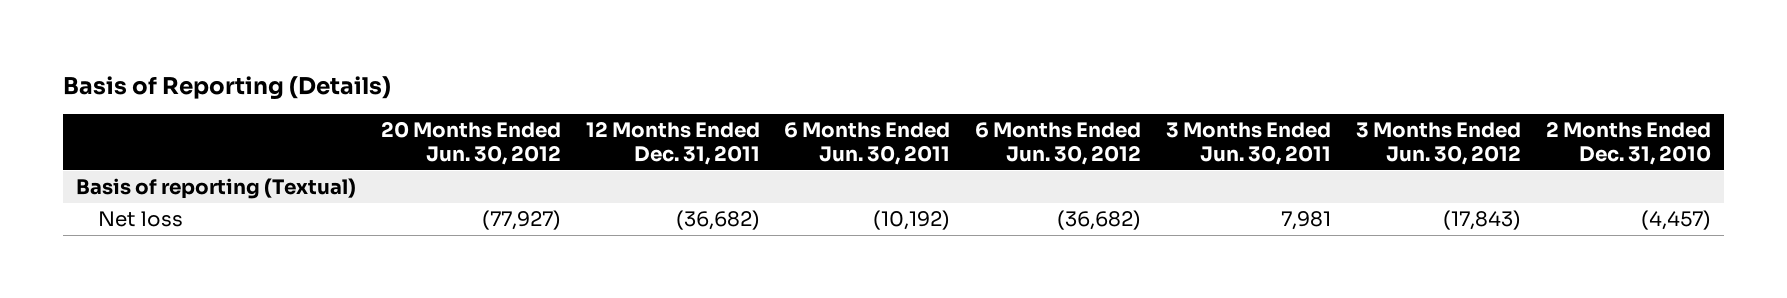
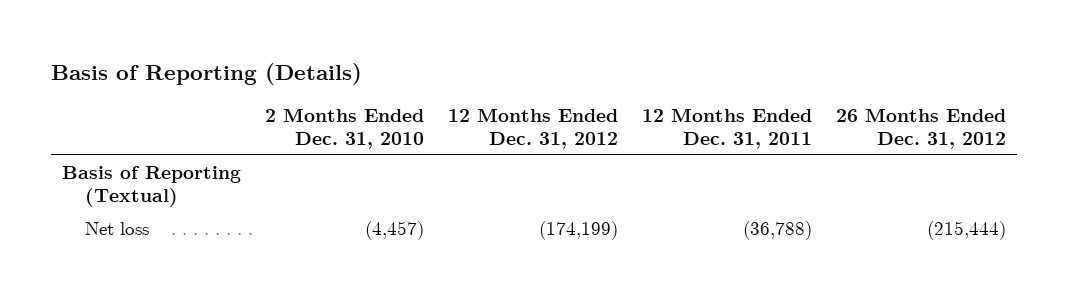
- | 20 Months Ended Jun. 30, 2012 | 12 Months Ended Dec. 31, 2011 | 6 Months Ended Jun. 30, 2011 | 6 Months Ended Jun. 30, 2012 | 3 Months Ended Jun. 30, 2011 | 3 Months Ended Jun. 30, 2012 | 2 Months Ended Dec. 31, 2010
+ | 2 Months Ended Dec. 31, 2010 | 12 Months Ended Dec. 31, 2012 | 12 Months Ended Dec. 31, 2011 | 26 Months Ended Dec. 31, 2012
- Basis of reporting (Textual)
- Net loss | (77,927) | (36,682) | (10,192) | (36,682) | 7,981 | (17,843) | (4,457)
+ Basis of Reporting (Textual)
+ Net loss | (4,457) | (174,199) | (36,788) | (215,444)

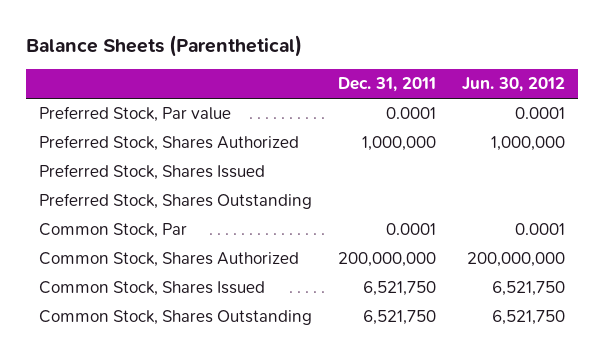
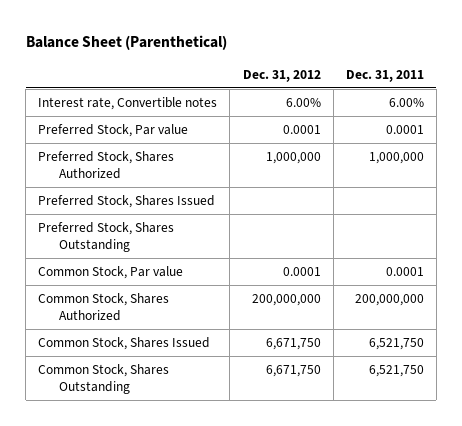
- Balance Sheets (Parenthetical)
+ Balance Sheet (Parenthetical)
- | Dec. 31, 2011 | Jun. 30, 2012
+ | Dec. 31, 2012 | Dec. 31, 2011
+ Interest rate, Convertible notes | 6.00% | 6.00%
- Common Stock, Par | 0.0001 | 0.0001
+ Common Stock, Par value | 0.0001 | 0.0001

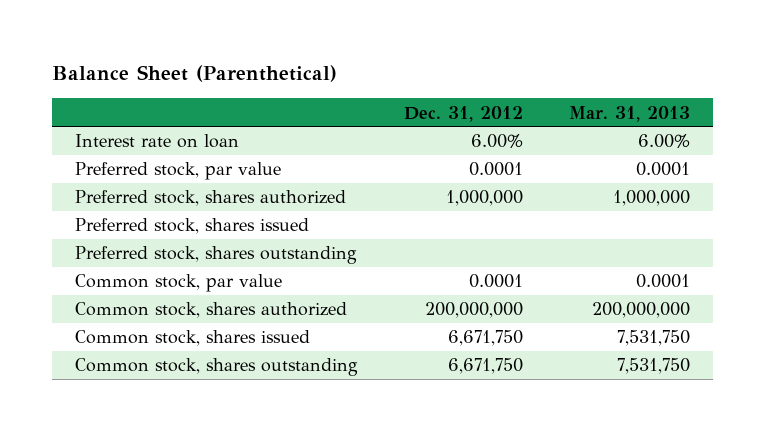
- | Dec. 31, 2012 | Dec. 31, 2011
+ | Dec. 31, 2012 | Mar. 31, 2013
- Interest rate, Convertible notes | 6.00% | 6.00%
- Preferred Stock, Par value | 0.0001 | 0.0001
- Preferred Stock, Shares Authorized | 1,000,000 | 1,000,000
- Preferred Stock, Shares Issued
- Preferred Stock, Shares Outstanding
- Common Stock, Par value | 0.0001 | 0.0001
- Common Stock, Shares Authorized | 200,000,000 | 200,000,000
- Common Stock, Shares Issued | 6,671,750 | 6,521,750
- Common Stock, Shares Outstanding | 6,671,750 | 6,521,750
+ Interest rate on loan | 6.00% | 6.00%
+ Preferred stock, par value | 0.0001 | 0.0001
+ Preferred stock, shares authorized | 1,000,000 | 1,000,000
+ Preferred stock, shares issued
+ Preferred stock, shares outstanding
+ Common stock, par value | 0.0001 | 0.0001
+ Common stock, shares authorized | 200,000,000 | 200,000,000
+ Common stock, shares issued | 6,671,750 | 7,531,750
+ Common stock, shares outstanding | 6,671,750 | 7,531,750

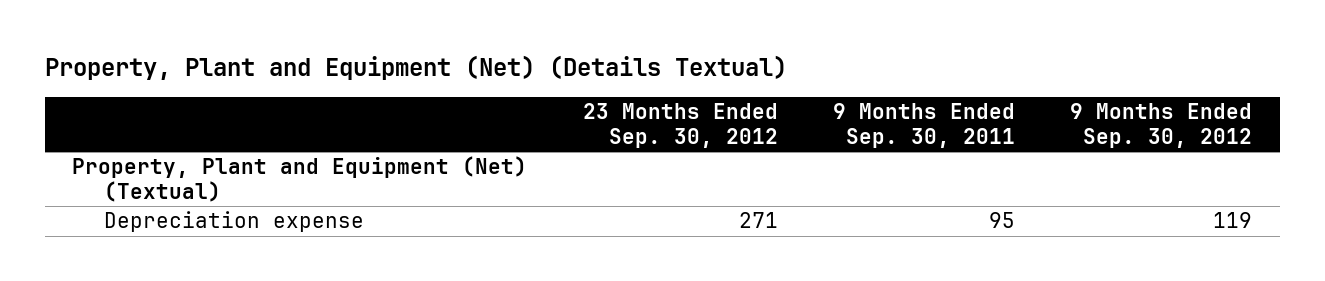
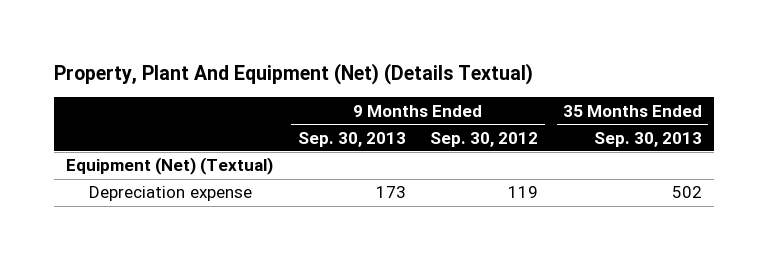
- Property, Plant and Equipment (Net) (Details Textual)
+ Property, Plant And Equipment (Net) (Details Textual)
- | 23 Months Ended Sep. 30, 2012 | 9 Months Ended Sep. 30, 2011 | 9 Months Ended Sep. 30, 2012
+ | 9 Months Ended Sep. 30, 2013 | 9 Months Ended Sep. 30, 2012 | 35 Months Ended Sep. 30, 2013
- Property, Plant and Equipment (Net) (Textual)
+ Equipment (Net) (Textual)

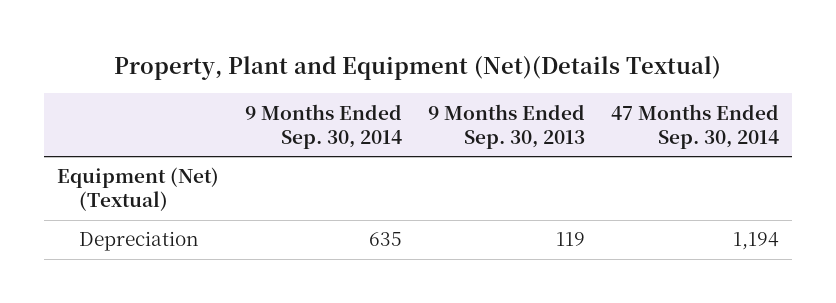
- Property, Plant And Equipment (Net) (Details Textual)
+ Property, Plant and Equipment (Net)(Details Textual)
- | 9 Months Ended Sep. 30, 2013 | 9 Months Ended Sep. 30, 2012 | 35 Months Ended Sep. 30, 2013
+ | 9 Months Ended Sep. 30, 2014 | 9 Months Ended Sep. 30, 2013 | 47 Months Ended Sep. 30, 2014
- Depreciation expense | 173 | 119 | 502
+ Depreciation | 635 | 119 | 1,194

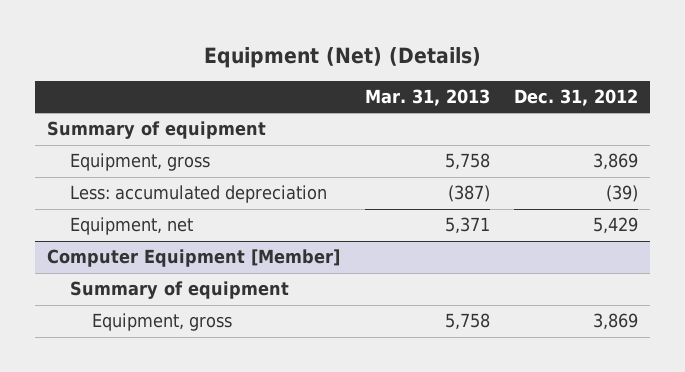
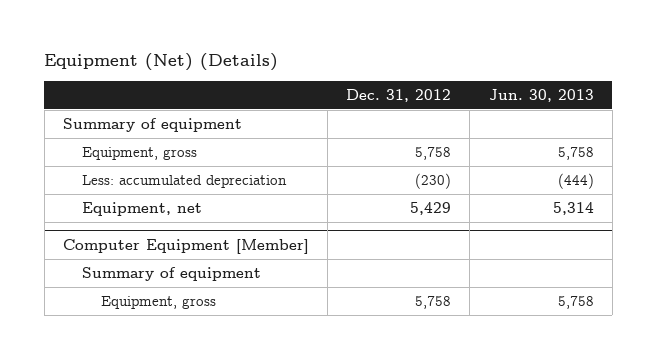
- | Mar. 31, 2013 | Dec. 31, 2012
+ | Dec. 31, 2012 | Jun. 30, 2013
- Equipment, gross | 5,758 | 3,869
- Less: accumulated depreciation | (387) | (39)
+ Equipment, gross | 5,758 | 5,758
+ Less: accumulated depreciation | (230) | (444)
@ Computer Equipment [Member]
- Equipment, gross | 5,758 | 3,869
+ Equipment, gross | 5,758 | 5,758

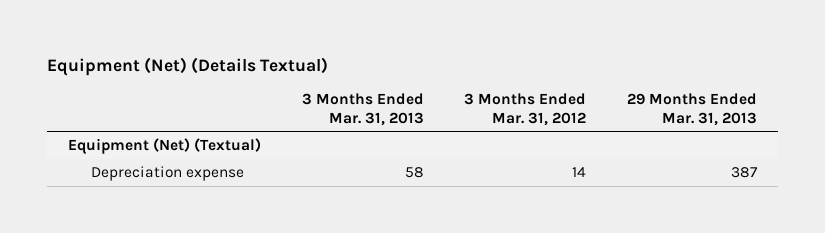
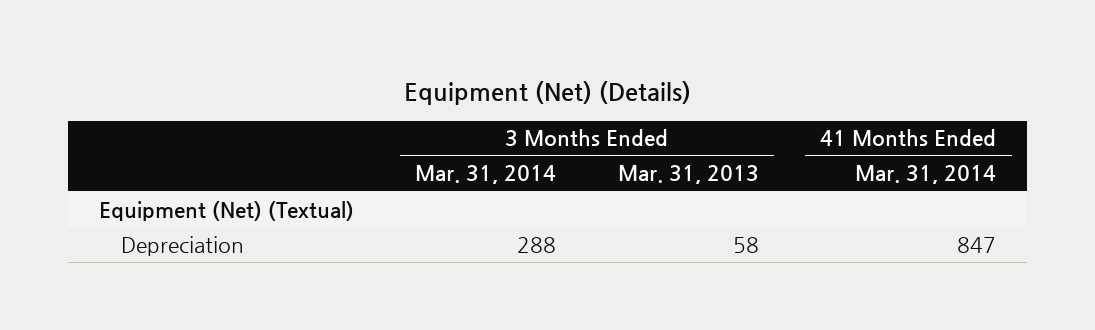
- Equipment (Net) (Details Textual)
+ Equipment (Net) (Details)
- | 3 Months Ended Mar. 31, 2013 | 3 Months Ended Mar. 31, 2012 | 29 Months Ended Mar. 31, 2013
+ | 3 Months Ended Mar. 31, 2014 | 3 Months Ended Mar. 31, 2013 | 41 Months Ended Mar. 31, 2014
- Depreciation expense | 58 | 14 | 387
+ Depreciation | 288 | 58 | 847

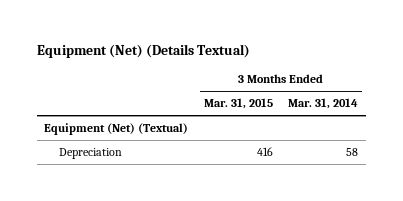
- Equipment (Net) (Details)
+ Equipment (Net) (Details Textual)
- | 3 Months Ended Mar. 31, 2014 | 3 Months Ended Mar. 31, 2013 | 41 Months Ended Mar. 31, 2014
+ | 3 Months Ended Mar. 31, 2015 | 3 Months Ended Mar. 31, 2014
- Depreciation | 288 | 58 | 847
+ Depreciation | 416 | 58

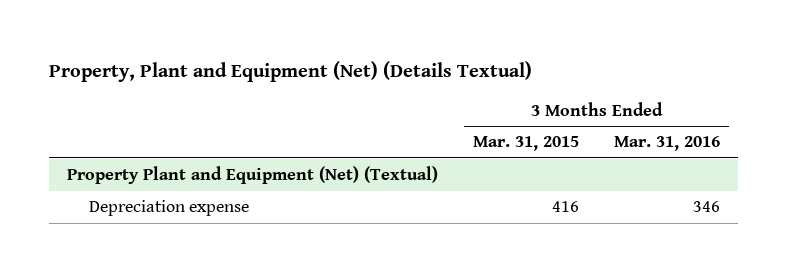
- Equipment (Net) (Details Textual)
+ Property, Plant and Equipment (Net) (Details Textual)
- | 3 Months Ended Mar. 31, 2015 | 3 Months Ended Mar. 31, 2014
+ | 3 Months Ended Mar. 31, 2015 | 3 Months Ended Mar. 31, 2016
- Equipment (Net) (Textual)
- Depreciation | 416 | 58
+ Property Plant and Equipment (Net) (Textual)
+ Depreciation expense | 416 | 346

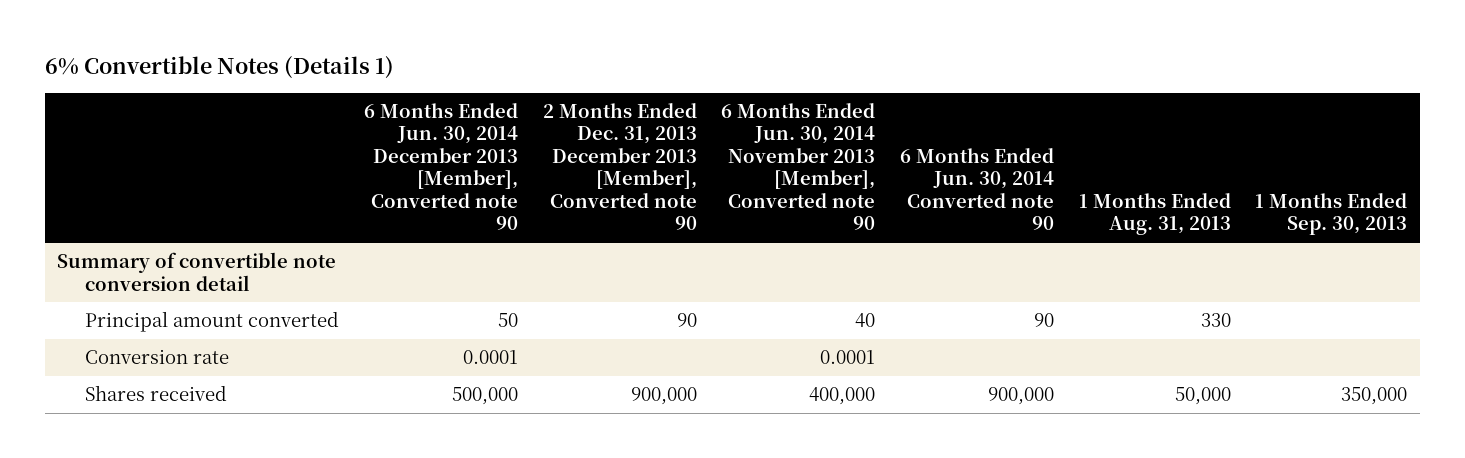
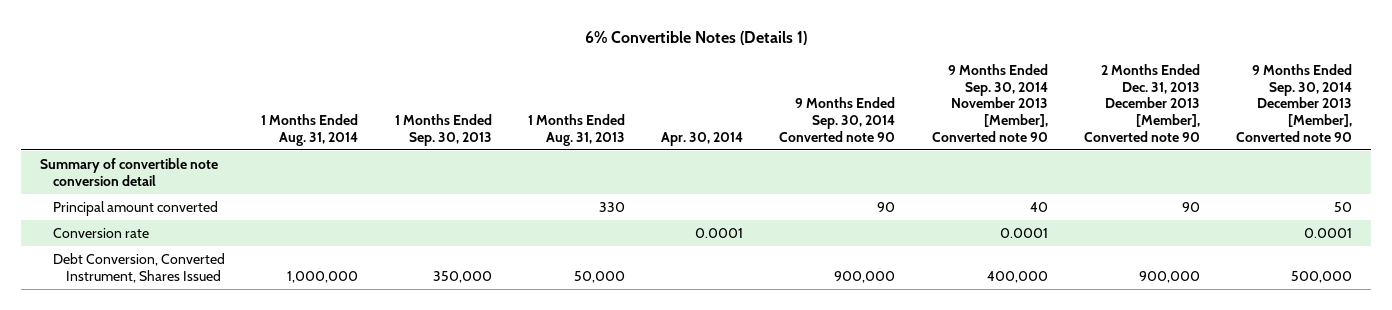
- | 6 Months Ended Jun. 30, 2014 December 2013 [Member], Converted note 90 | 2 Months Ended Dec. 31, 2013 December 2013 [Member], Converted note 90 | 6 Months Ended Jun. 30, 2014 November 2013 [Member], Converted note 90 | 6 Months Ended Jun. 30, 2014 Converted note 90 | 1 Months Ended Aug. 31, 2013 | 1 Months Ended Sep. 30, 2013
+ | 1 Months Ended Aug. 31, 2014 | 1 Months Ended Sep. 30, 2013 | 1 Months Ended Aug. 31, 2013 | Apr. 30, 2014 | 9 Months Ended Sep. 30, 2014 Converted note 90 | 9 Months Ended Sep. 30, 2014 November 2013 [Member], Converted note 90 | 2 Months Ended Dec. 31, 2013 December 2013 [Member], Converted note 90 | 9 Months Ended Sep. 30, 2014 December 2013 [Member], Converted note 90
- Shares received | 500,000 | 900,000 | 400,000 | 900,000 | 50,000 | 350,000
+ Debt Conversion, Converted Instrument, Shares Issued | 1,000,000 | 350,000 | 50,000 | | 900,000 | 400,000 | 900,000 | 500,000

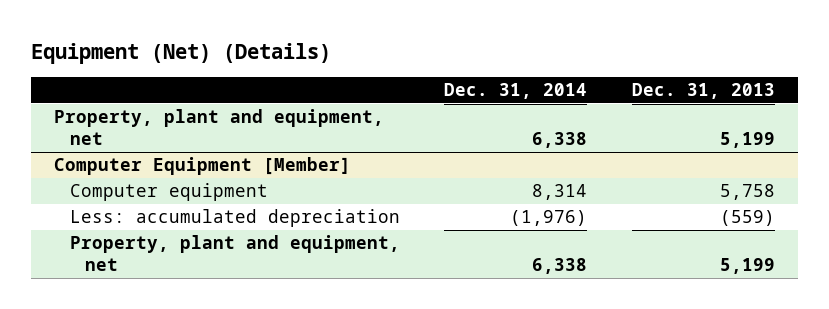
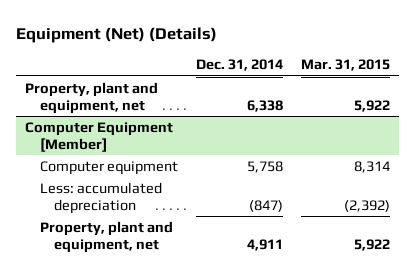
- | Dec. 31, 2014 | Dec. 31, 2013
+ | Dec. 31, 2014 | Mar. 31, 2015
@ Computer Equipment [Member]
- Computer equipment | 8,314 | 5,758
- Less: accumulated depreciation | (1,976) | (559)
- Property, plant and equipment, net | 6,338 | 5,199
+ Computer equipment | 5,758 | 8,314
+ Less: accumulated depreciation | (847) | (2,392)
+ Property, plant and equipment, net | 4,911 | 5,922

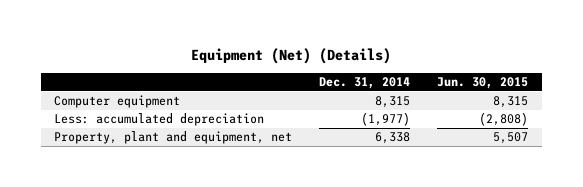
- | Dec. 31, 2014 | Mar. 31, 2015
+ | Dec. 31, 2014 | Jun. 30, 2015
+ Computer equipment | 8,315 | 8,315
+ Less: accumulated depreciation | (1,977) | (2,808)
- Computer Equipment [Member]
- Computer equipment | 5,758 | 8,314
- Less: accumulated depreciation | (847) | (2,392)
- Property, plant and equipment, net | 4,911 | 5,922

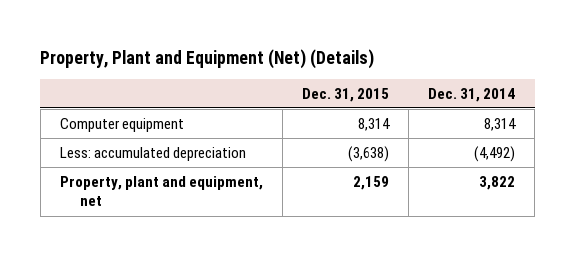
- Equipment (Net) (Details)
+ Property, Plant and Equipment (Net) (Details)
- | Dec. 31, 2014 | Jun. 30, 2015
+ | Dec. 31, 2015 | Dec. 31, 2014
- Computer equipment | 8,315 | 8,315
- Less: accumulated depreciation | (1,977) | (2,808)
- Property, plant and equipment, net | 6,338 | 5,507
+ Computer equipment | 8,314 | 8,314
+ Less: accumulated depreciation | (3,638) | (4,492)
+ Property, plant and equipment, net | 2,159 | 3,822

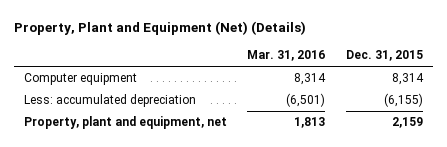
- | Dec. 31, 2015 | Dec. 31, 2014
+ | Mar. 31, 2016 | Dec. 31, 2015
- Less: accumulated depreciation | (3,638) | (4,492)
+ Less: accumulated depreciation | (6,501) | (6,155)

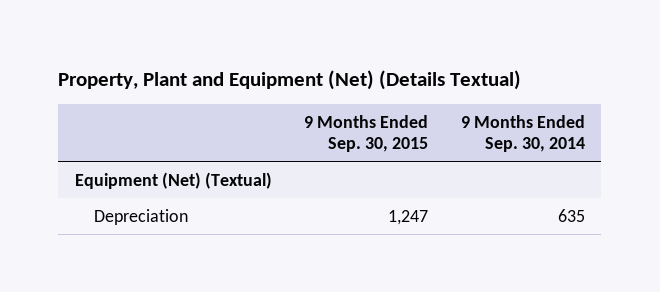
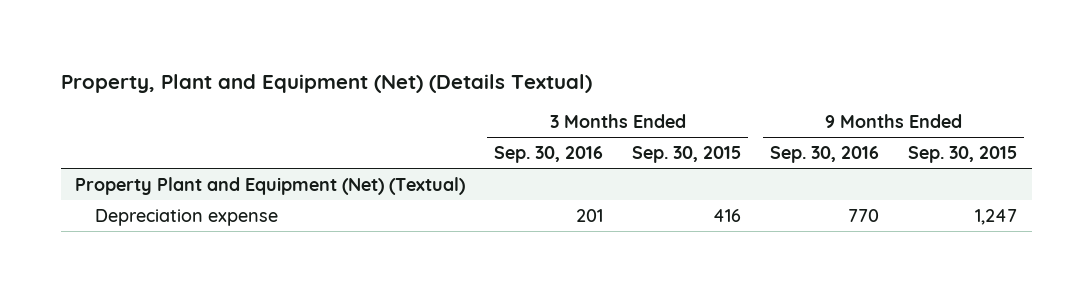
- | 9 Months Ended Sep. 30, 2015 | 9 Months Ended Sep. 30, 2014
+ | 3 Months Ended Sep. 30, 2016 | 3 Months Ended Sep. 30, 2015 | 9 Months Ended Sep. 30, 2016 | 9 Months Ended Sep. 30, 2015
- Equipment (Net) (Textual)
- Depreciation | 1,247 | 635
+ Property Plant and Equipment (Net) (Textual)
+ Depreciation expense | 201 | 416 | 770 | 1,247

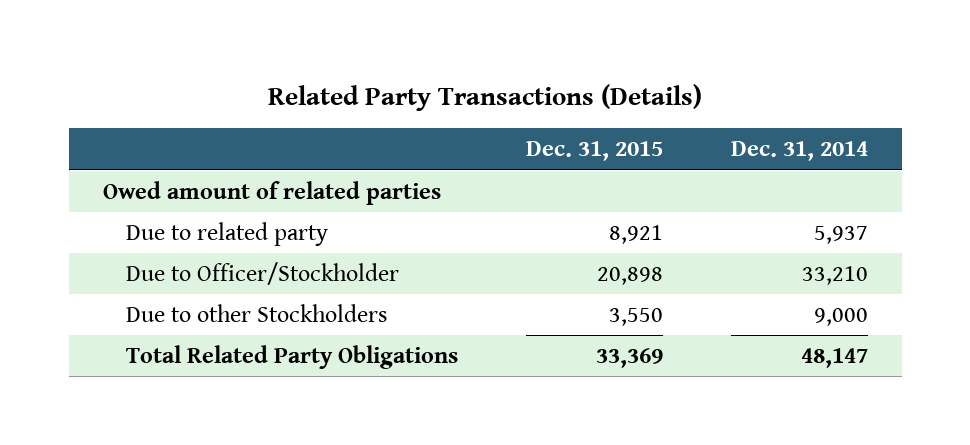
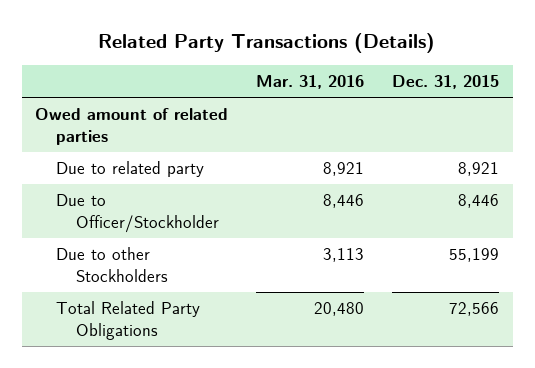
- | Dec. 31, 2015 | Dec. 31, 2014
+ | Mar. 31, 2016 | Dec. 31, 2015
- Due to Officer/Stockholder | 20,898 | 33,210
- Due to other Stockholders | 3,550 | 9,000
- Total Related Party Obligations | 33,369 | 48,147
+ Due to Officer/Stockholder | 8,446 | 8,446
+ Due to other Stockholders | 3,113 | 55,199
+ Total Related Party Obligations | 20,480 | 72,566

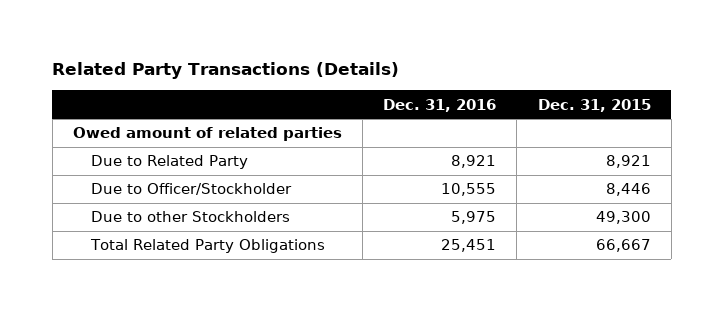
- | Mar. 31, 2016 | Dec. 31, 2015
+ | Dec. 31, 2016 | Dec. 31, 2015
- Due to related party | 8,921 | 8,921
+ Due to Related Party | 8,921 | 8,921
- Due to other Stockholders | 3,113 | 55,199
- Total Related Party Obligations | 20,480 | 72,566
+ Due to other Stockholders | 5,975 | 49,300
+ Total Related Party Obligations | 25,451 | 66,667

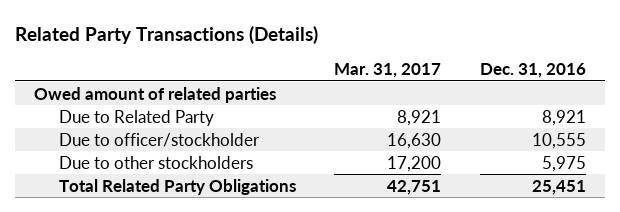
- | Dec. 31, 2016 | Dec. 31, 2015
+ | Mar. 31, 2017 | Dec. 31, 2016
- Due to Officer/Stockholder | 10,555 | 8,446
- Due to other Stockholders | 5,975 | 49,300
+ Due to officer/stockholder | 16,630 | 10,555
+ Due to other stockholders | 17,200 | 5,975

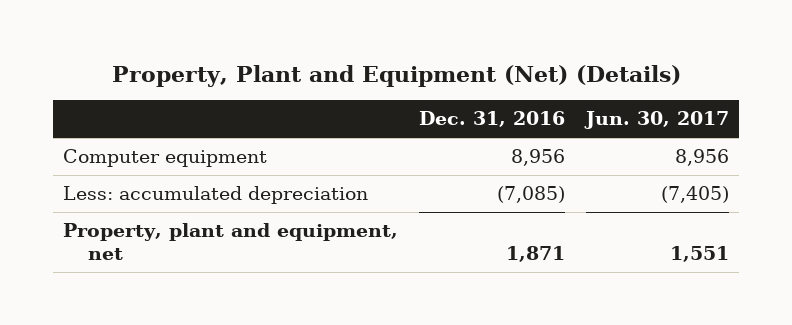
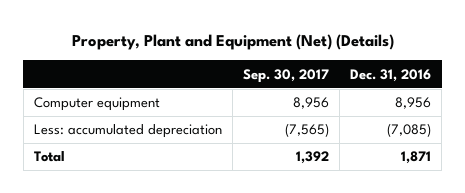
- | Dec. 31, 2016 | Jun. 30, 2017
+ | Sep. 30, 2017 | Dec. 31, 2016
- Property, plant and equipment, net | 1,871 | 1,551
+ Total | 1,392 | 1,871

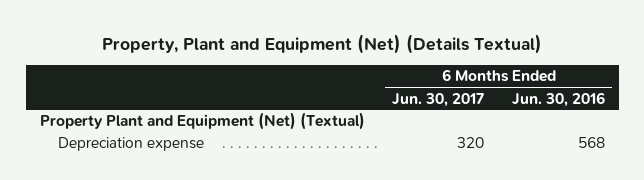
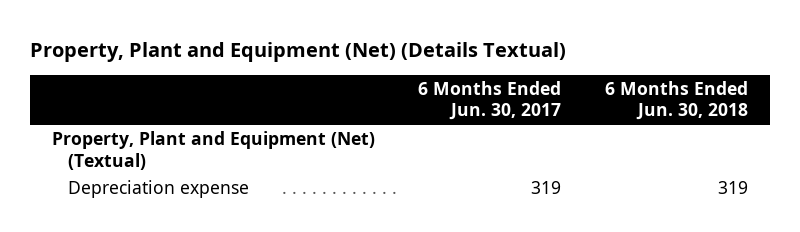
- | 6 Months Ended Jun. 30, 2017 | 6 Months Ended Jun. 30, 2016
+ | 6 Months Ended Jun. 30, 2017 | 6 Months Ended Jun. 30, 2018
- Property Plant and Equipment (Net) (Textual)
- Depreciation expense | 320 | 568
+ Property, Plant and Equipment (Net) (Textual)
+ Depreciation expense | 319 | 319

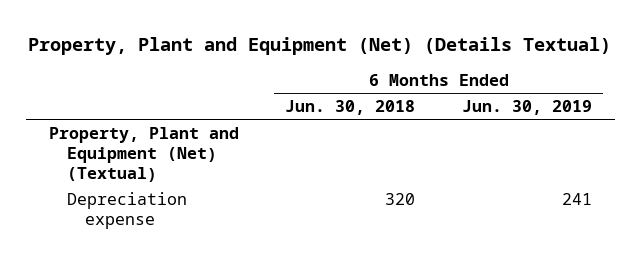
- | 6 Months Ended Jun. 30, 2017 | 6 Months Ended Jun. 30, 2018
+ | 6 Months Ended Jun. 30, 2018 | 6 Months Ended Jun. 30, 2019
- Depreciation expense | 319 | 319
+ Depreciation expense | 320 | 241

